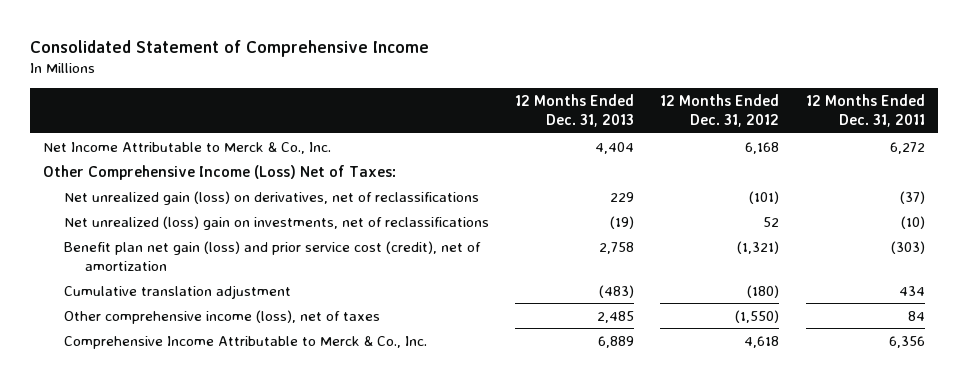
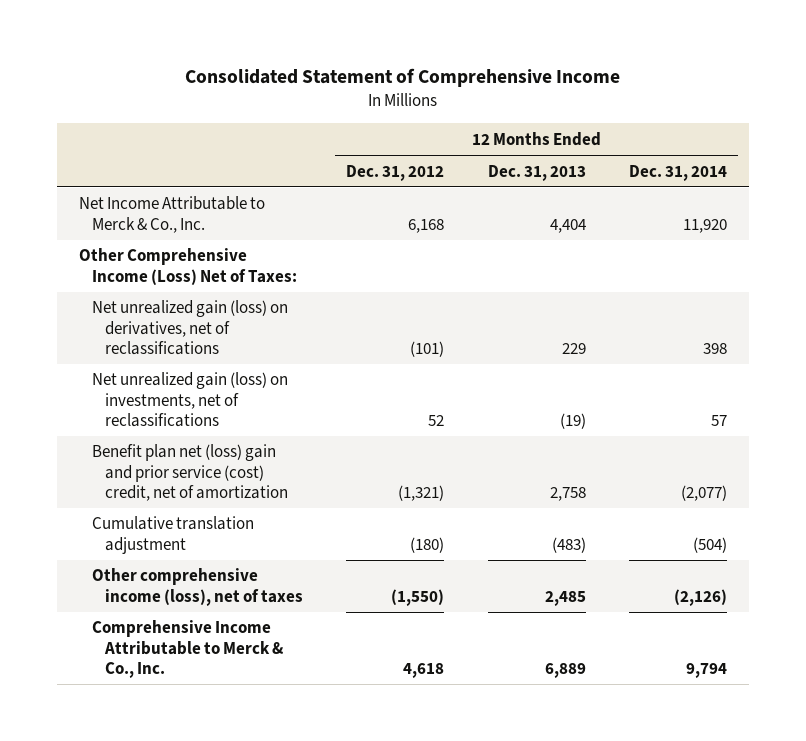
- | 12 Months Ended Dec. 31, 2013 | 12 Months Ended Dec. 31, 2012 | 12 Months Ended Dec. 31, 2011
+ | 12 Months Ended Dec. 31, 2012 | 12 Months Ended Dec. 31, 2013 | 12 Months Ended Dec. 31, 2014
- Net unrealized (loss) gain on investments, net of reclassifications | (19) | 52 | (10)
- Benefit plan net gain (loss) and prior service cost (credit), net of amortization | 2,758 | (1,321) | (303)
+ Net unrealized gain (loss) on investments, net of reclassifications | 52 | (19) | 57
+ Benefit plan net (loss) gain and prior service (cost) credit, net of amortization | (1,321) | 2,758 | (2,077)

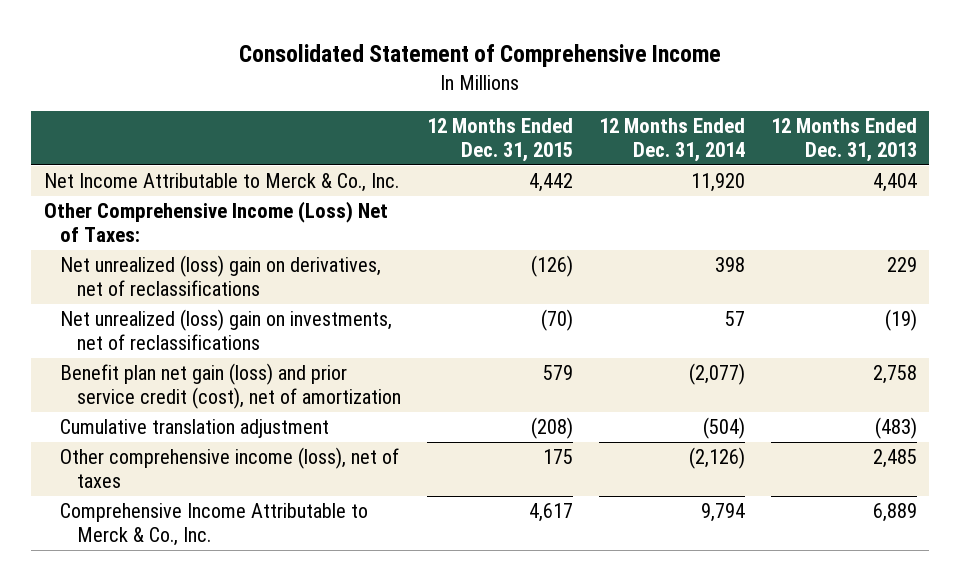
- | 12 Months Ended Dec. 31, 2012 | 12 Months Ended Dec. 31, 2013 | 12 Months Ended Dec. 31, 2014
+ | 12 Months Ended Dec. 31, 2015 | 12 Months Ended Dec. 31, 2014 | 12 Months Ended Dec. 31, 2013
- Net unrealized gain (loss) on derivatives, net of reclassifications | (101) | 229 | 398
- Net unrealized gain (loss) on investments, net of reclassifications | 52 | (19) | 57
- Benefit plan net (loss) gain and prior service (cost) credit, net of amortization | (1,321) | 2,758 | (2,077)
+ Net unrealized (loss) gain on derivatives, net of reclassifications | (126) | 398 | 229
+ Net unrealized (loss) gain on investments, net of reclassifications | (70) | 57 | (19)
+ Benefit plan net gain (loss) and prior service credit (cost), net of amortization | 579 | (2,077) | 2,758

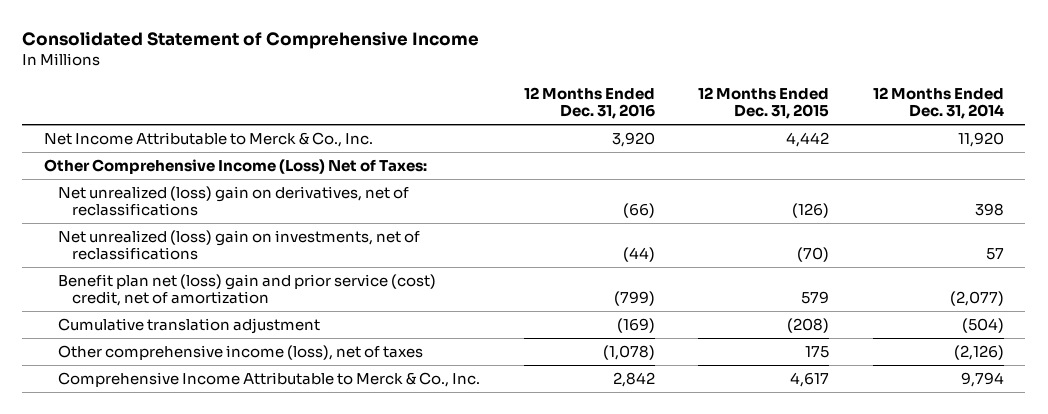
- | 12 Months Ended Dec. 31, 2015 | 12 Months Ended Dec. 31, 2014 | 12 Months Ended Dec. 31, 2013
+ | 12 Months Ended Dec. 31, 2016 | 12 Months Ended Dec. 31, 2015 | 12 Months Ended Dec. 31, 2014
- Benefit plan net gain (loss) and prior service credit (cost), net of amortization | 579 | (2,077) | 2,758
+ Benefit plan net (loss) gain and prior service (cost) credit, net of amortization | (799) | 579 | (2,077)

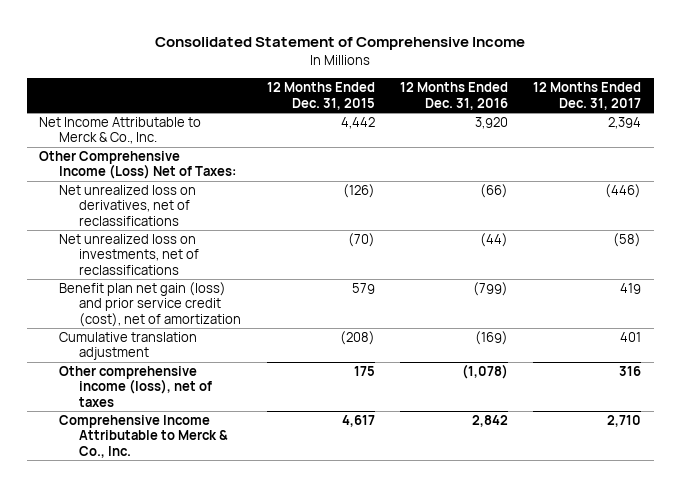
- | 12 Months Ended Dec. 31, 2016 | 12 Months Ended Dec. 31, 2015 | 12 Months Ended Dec. 31, 2014
+ | 12 Months Ended Dec. 31, 2015 | 12 Months Ended Dec. 31, 2016 | 12 Months Ended Dec. 31, 2017
- Net unrealized (loss) gain on derivatives, net of reclassifications | (66) | (126) | 398
- Net unrealized (loss) gain on investments, net of reclassifications | (44) | (70) | 57
- Benefit plan net (loss) gain and prior service (cost) credit, net of amortization | (799) | 579 | (2,077)
+ Net unrealized loss on derivatives, net of reclassifications | (126) | (66) | (446)
+ Net unrealized loss on investments, net of reclassifications | (70) | (44) | (58)
+ Benefit plan net gain (loss) and prior service credit (cost), net of amortization | 579 | (799) | 419

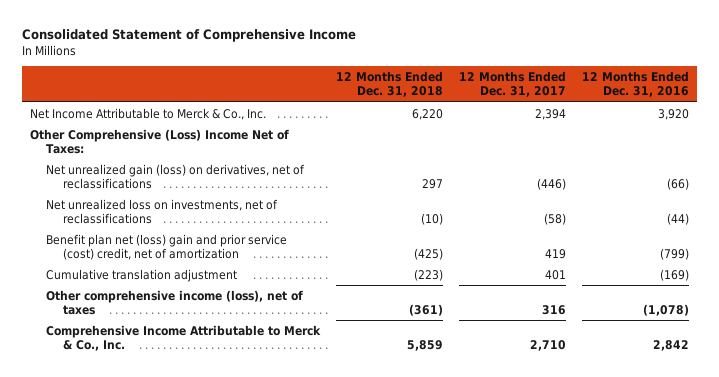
- | 12 Months Ended Dec. 31, 2015 | 12 Months Ended Dec. 31, 2016 | 12 Months Ended Dec. 31, 2017
+ | 12 Months Ended Dec. 31, 2018 | 12 Months Ended Dec. 31, 2017 | 12 Months Ended Dec. 31, 2016
- Other Comprehensive Income (Loss) Net of Taxes:
- Net unrealized loss on derivatives, net of reclassifications | (126) | (66) | (446)
+ Other Comprehensive (Loss) Income Net of Taxes:
+ Net unrealized gain (loss) on derivatives, net of reclassifications | 297 | (446) | (66)
- Benefit plan net gain (loss) and prior service credit (cost), net of amortization | 579 | (799) | 419
+ Benefit plan net (loss) gain and prior service (cost) credit, net of amortization | (425) | 419 | (799)

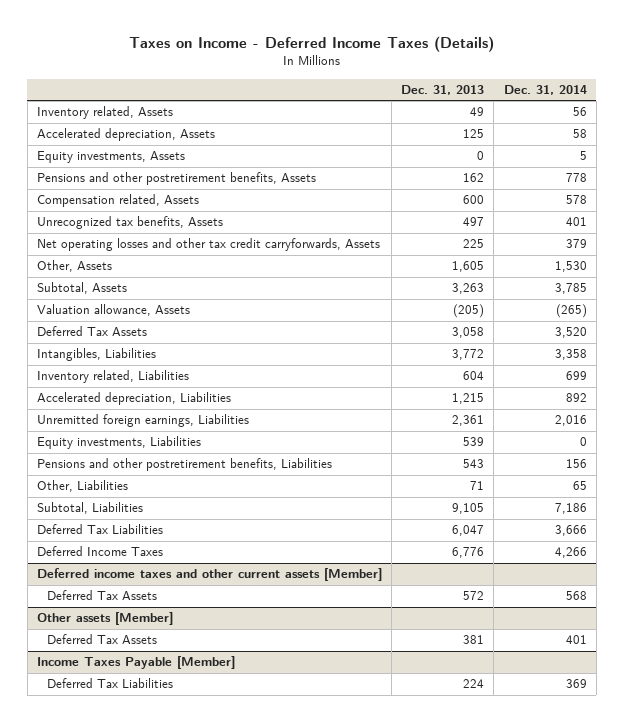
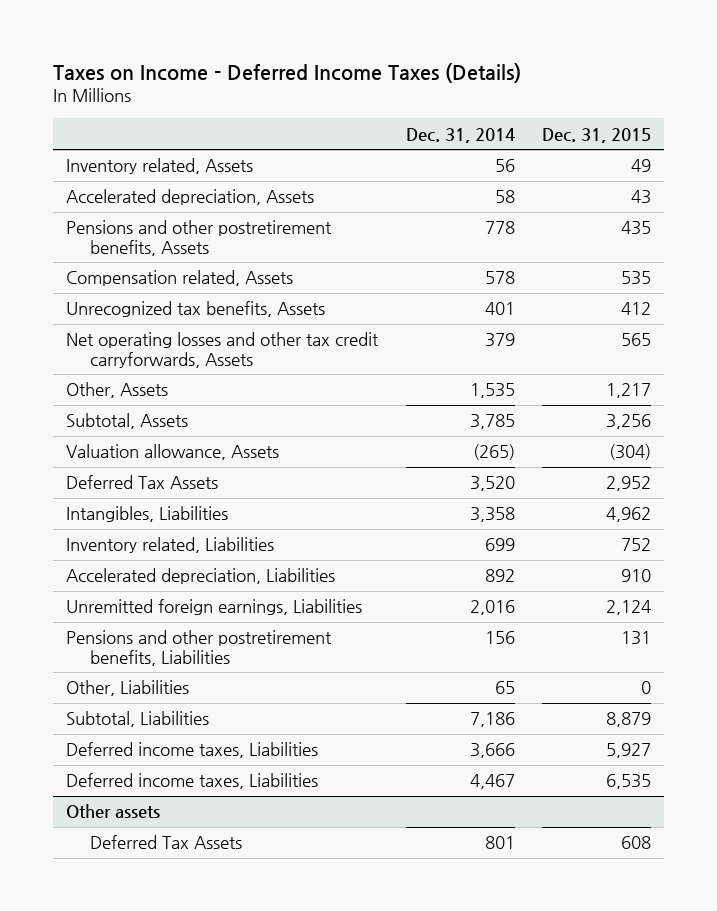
- | Dec. 31, 2013 | Dec. 31, 2014
+ | Dec. 31, 2014 | Dec. 31, 2015
- Equity investments, Assets | 0 | 5
- Other, Assets | 1,605 | 1,530
+ Other, Assets | 1,535 | 1,217
- Equity investments, Liabilities | 539 | 0
- Deferred Tax Liabilities | 6,047 | 3,666
- Deferred Income Taxes | 6,776 | 4,266
- Deferred income taxes and other current assets [Member]
- Deferred Tax Assets | 572 | 568
- Other assets [Member]
- Deferred Tax Assets | 381 | 401
- Income Taxes Payable [Member]
- Deferred Tax Liabilities | 224 | 369
+ Deferred income taxes, Liabilities | 3,666 | 5,927
+ Deferred income taxes, Liabilities | 4,467 | 6,535
+ Other assets
+ Deferred Tax Assets | 801 | 608

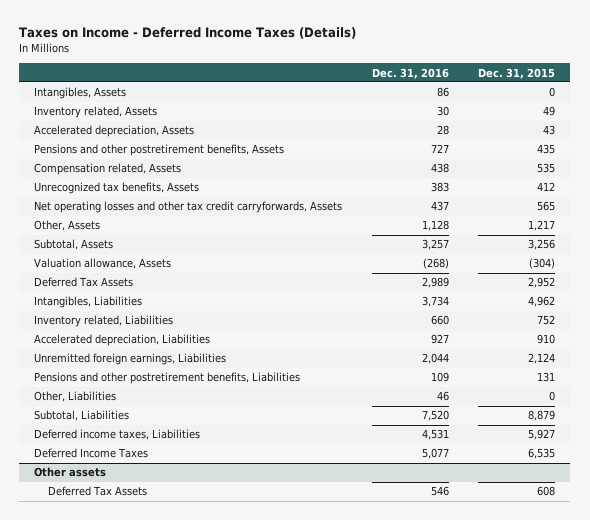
- | Dec. 31, 2014 | Dec. 31, 2015
+ | Dec. 31, 2016 | Dec. 31, 2015
+ Intangibles, Assets | 86 | 0
- Deferred income taxes, Liabilities | 4,467 | 6,535
+ Deferred Income Taxes | 5,077 | 6,535

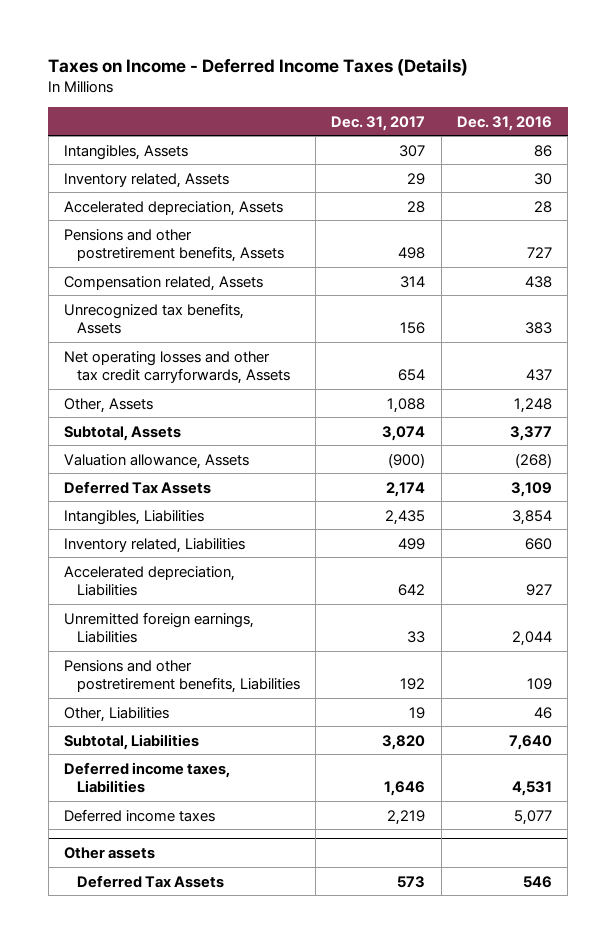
- | Dec. 31, 2016 | Dec. 31, 2015
+ | Dec. 31, 2017 | Dec. 31, 2016
- Other, Assets | 1,128 | 1,217
- Subtotal, Assets | 3,257 | 3,256
+ Other, Assets | 1,088 | 1,248
+ Subtotal, Assets | 3,074 | 3,377
- Deferred Tax Assets | 2,989 | 2,952
- Intangibles, Liabilities | 3,734 | 4,962
+ Deferred Tax Assets | 2,174 | 3,109
+ Intangibles, Liabilities | 2,435 | 3,854
- Subtotal, Liabilities | 7,520 | 8,879
+ Subtotal, Liabilities | 3,820 | 7,640
- Deferred Income Taxes | 5,077 | 6,535
+ Deferred income taxes | 2,219 | 5,077

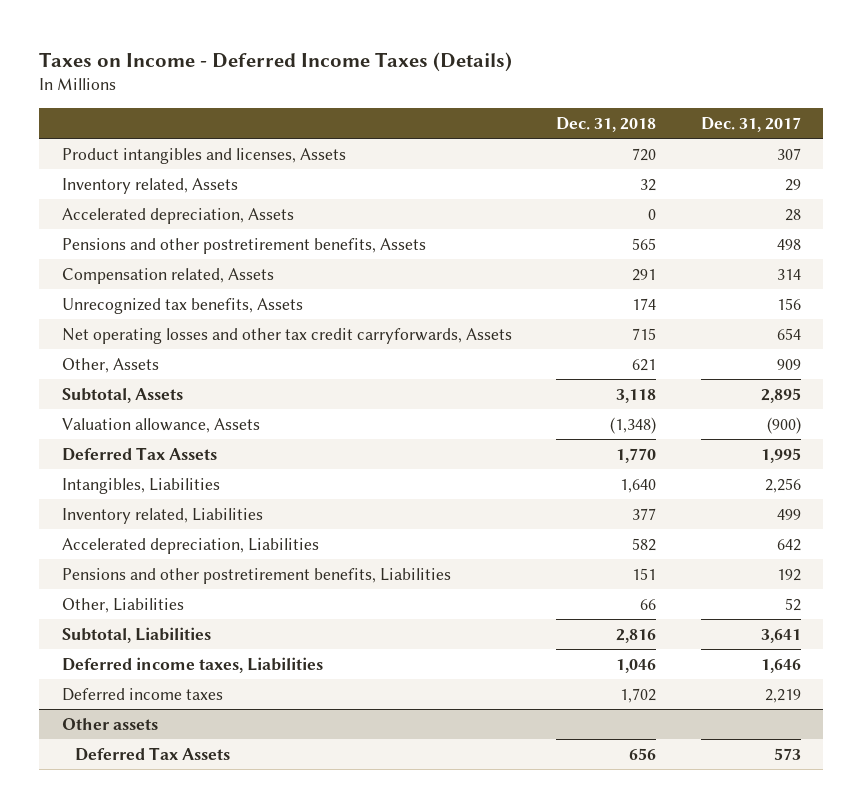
- | Dec. 31, 2017 | Dec. 31, 2016
+ | Dec. 31, 2018 | Dec. 31, 2017
- Intangibles, Assets | 307 | 86
+ Product intangibles and licenses, Assets | 720 | 307
- Other, Assets | 1,088 | 1,248
- Subtotal, Assets | 3,074 | 3,377
+ Other, Assets | 621 | 909
+ Subtotal, Assets | 3,118 | 2,895
- Deferred Tax Assets | 2,174 | 3,109
- Intangibles, Liabilities | 2,435 | 3,854
+ Deferred Tax Assets | 1,770 | 1,995
+ Intangibles, Liabilities | 1,640 | 2,256
- Unremitted foreign earnings, Liabilities | 33 | 2,044
- Other, Liabilities | 19 | 46
- Subtotal, Liabilities | 3,820 | 7,640
+ Other, Liabilities | 66 | 52
+ Subtotal, Liabilities | 2,816 | 3,641

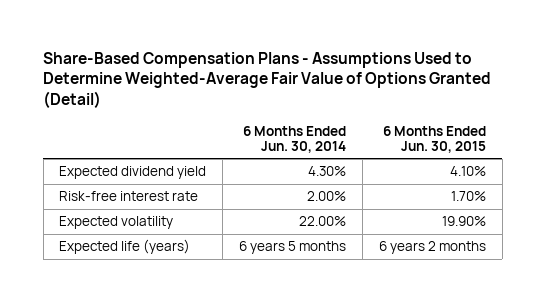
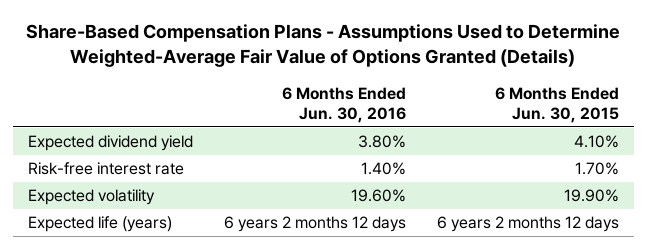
- Share-Based Compensation Plans - Assumptions Used to Determine Weighted-Average Fair Value of Options Granted (Detail)
+ Share-Based Compensation Plans - Assumptions Used to Determine Weighted-Average Fair Value of Options Granted (Details)
- | 6 Months Ended Jun. 30, 2014 | 6 Months Ended Jun. 30, 2015
+ | 6 Months Ended Jun. 30, 2016 | 6 Months Ended Jun. 30, 2015
- Expected life (years) | 6 years 5 months | 6 years 2 months
+ Expected life (years) | 6 years 2 months 12 days | 6 years 2 months 12 days

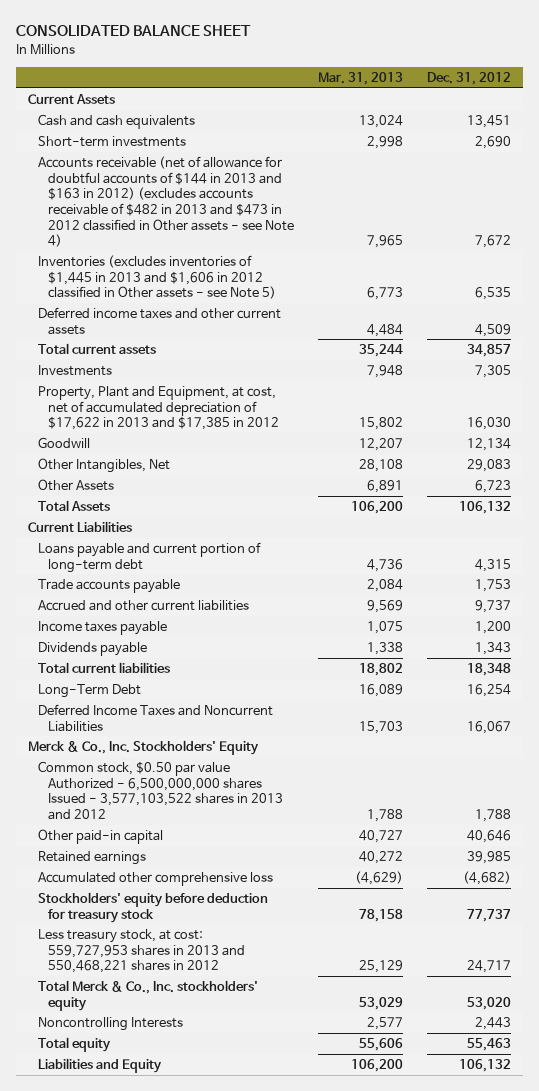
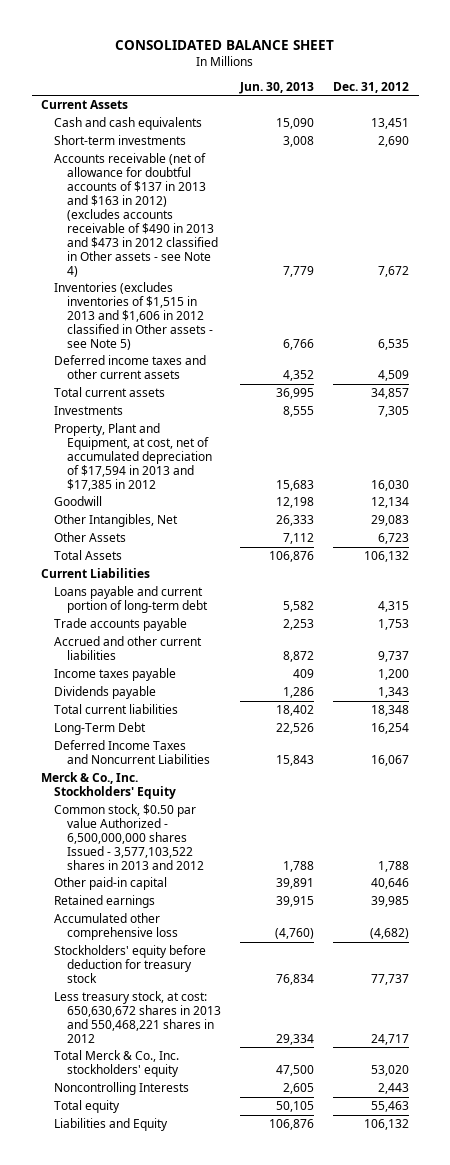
- | Mar. 31, 2013 | Dec. 31, 2012
+ | Jun. 30, 2013 | Dec. 31, 2012
- Accounts receivable (net of allowance for doubtful accounts of $144 in 2013 and $163 in 2012) (excludes accounts receivable of $482 in 2013 and $473 in 2012 classified in Other assets - see Note 4) | 7,965 | 7,672
- Inventories (excludes inventories of $1,445 in 2013 and $1,606 in 2012 classified in Other assets - see Note 5) | 6,773 | 6,535
+ Accounts receivable (net of allowance for doubtful accounts of $137 in 2013 and $163 in 2012) (excludes accounts receivable of $490 in 2013 and $473 in 2012 classified in Other assets - see Note 4) | 7,779 | 7,672
+ Inventories (excludes inventories of $1,515 in 2013 and $1,606 in 2012 classified in Other assets - see Note 5) | 6,766 | 6,535
- Property, Plant and Equipment, at cost, net of accumulated depreciation of $17,622 in 2013 and $17,385 in 2012 | 15,802 | 16,030
+ Property, Plant and Equipment, at cost, net of accumulated depreciation of $17,594 in 2013 and $17,385 in 2012 | 15,683 | 16,030
- Less treasury stock, at cost: 559,727,953 shares in 2013 and 550,468,221 shares in 2012 | 25,129 | 24,717
+ Less treasury stock, at cost: 650,630,672 shares in 2013 and 550,468,221 shares in 2012 | 29,334 | 24,717

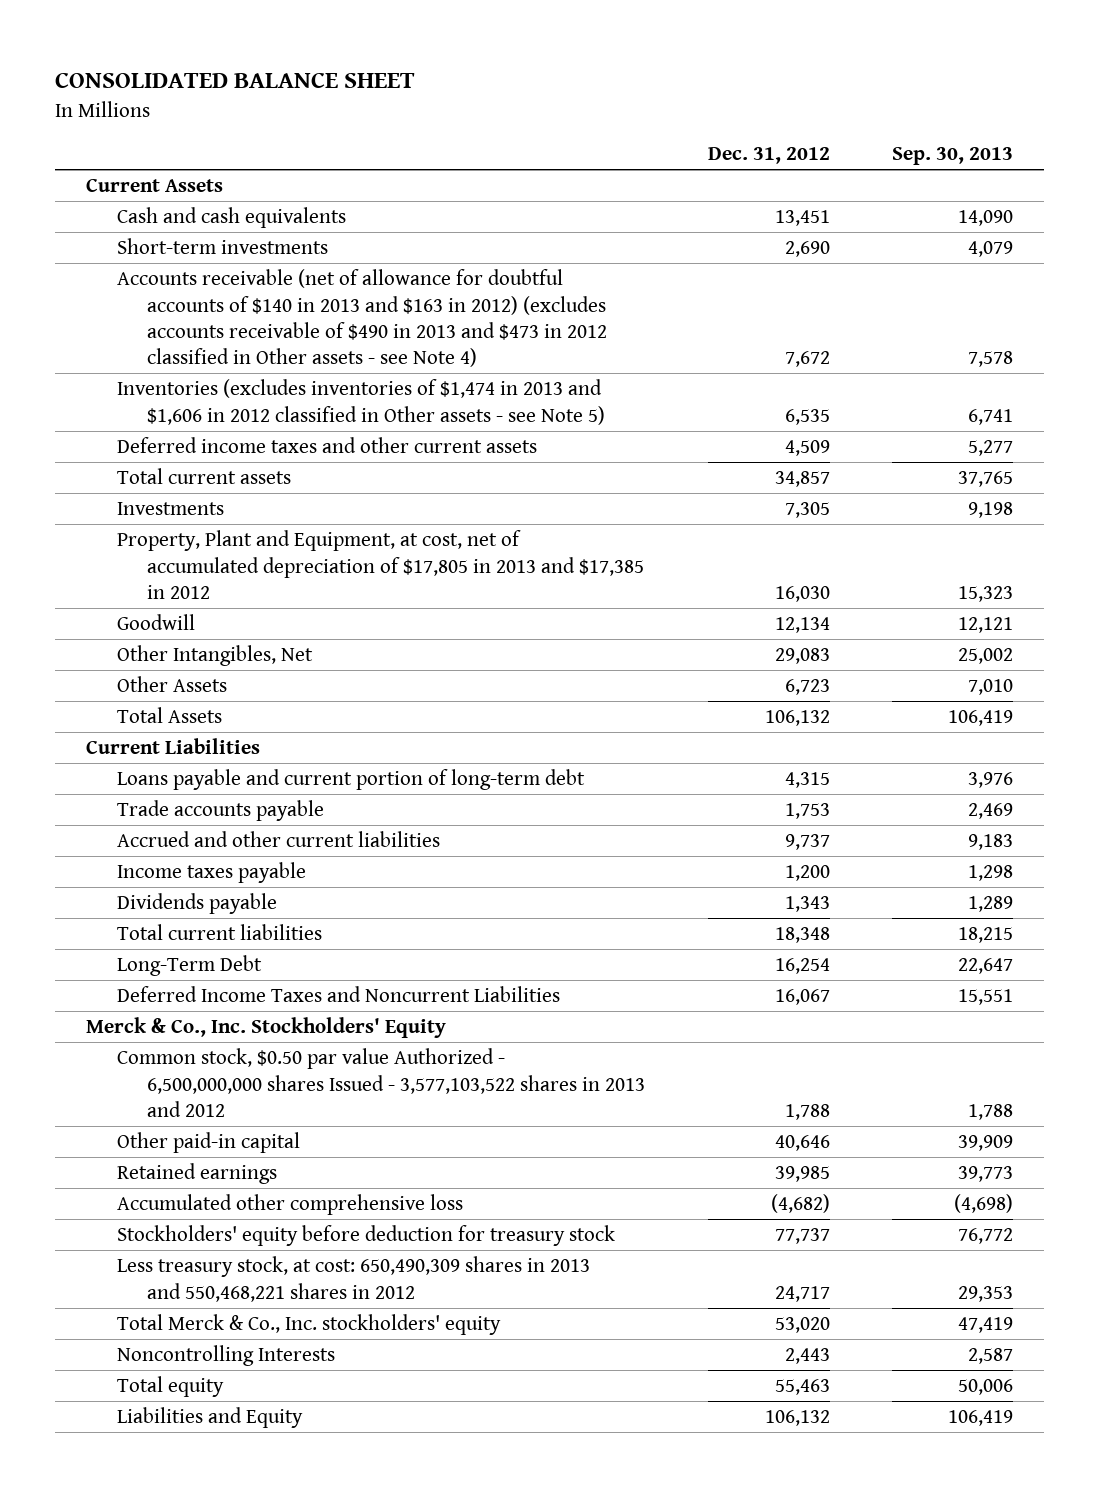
- | Jun. 30, 2013 | Dec. 31, 2012
+ | Dec. 31, 2012 | Sep. 30, 2013
- Accounts receivable (net of allowance for doubtful accounts of $137 in 2013 and $163 in 2012) (excludes accounts receivable of $490 in 2013 and $473 in 2012 classified in Other assets - see Note 4) | 7,779 | 7,672
- Inventories (excludes inventories of $1,515 in 2013 and $1,606 in 2012 classified in Other assets - see Note 5) | 6,766 | 6,535
+ Accounts receivable (net of allowance for doubtful accounts of $140 in 2013 and $163 in 2012) (excludes accounts receivable of $490 in 2013 and $473 in 2012 classified in Other assets - see Note 4) | 7,672 | 7,578
+ Inventories (excludes inventories of $1,474 in 2013 and $1,606 in 2012 classified in Other assets - see Note 5) | 6,535 | 6,741
- Property, Plant and Equipment, at cost, net of accumulated depreciation of $17,594 in 2013 and $17,385 in 2012 | 15,683 | 16,030
+ Property, Plant and Equipment, at cost, net of accumulated depreciation of $17,805 in 2013 and $17,385 in 2012 | 16,030 | 15,323
- Less treasury stock, at cost: 650,630,672 shares in 2013 and 550,468,221 shares in 2012 | 29,334 | 24,717
+ Less treasury stock, at cost: 650,490,309 shares in 2013 and 550,468,221 shares in 2012 | 24,717 | 29,353

